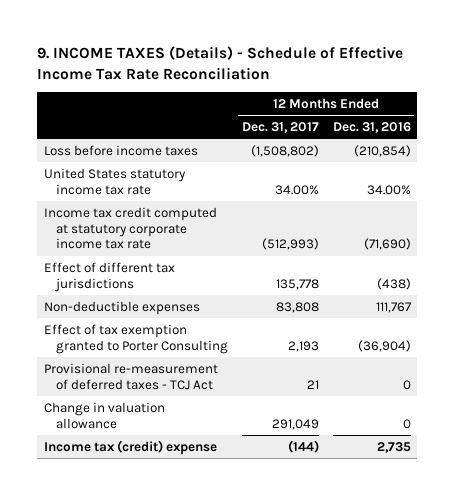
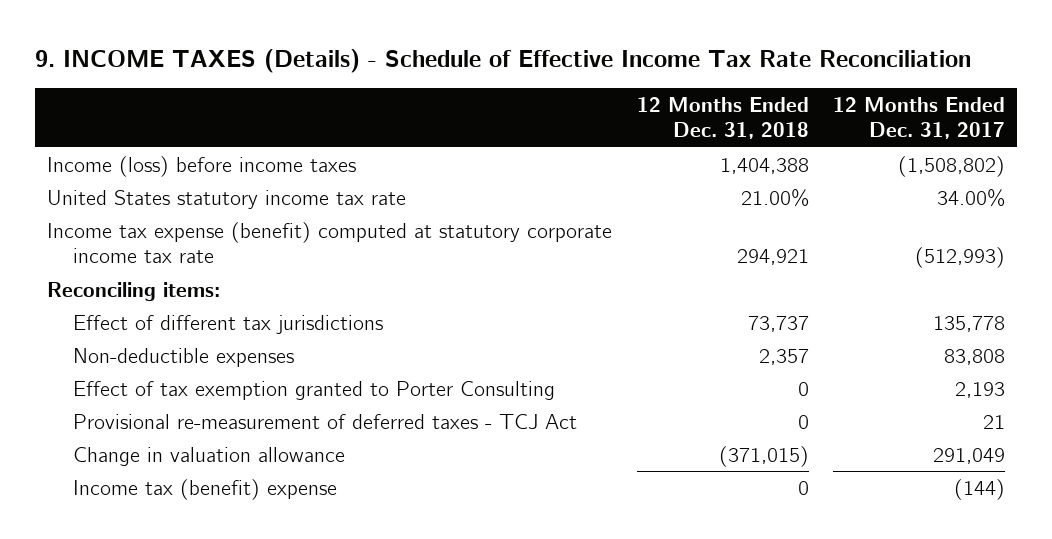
- | 12 Months Ended Dec. 31, 2017 | 12 Months Ended Dec. 31, 2016
+ | 12 Months Ended Dec. 31, 2018 | 12 Months Ended Dec. 31, 2017
- Loss before income taxes | (1,508,802) | (210,854)
+ Income (loss) before income taxes | 1,404,388 | (1,508,802)
- Income tax credit computed at statutory corporate income tax rate | (512,993) | (71,690)
+ Income tax expense (benefit) computed at statutory corporate income tax rate | 294,921 | (512,993)
+ Reconciling items:
- Income tax (credit) expense | (144) | 2,735
+ Income tax (benefit) expense | 0 | (144)

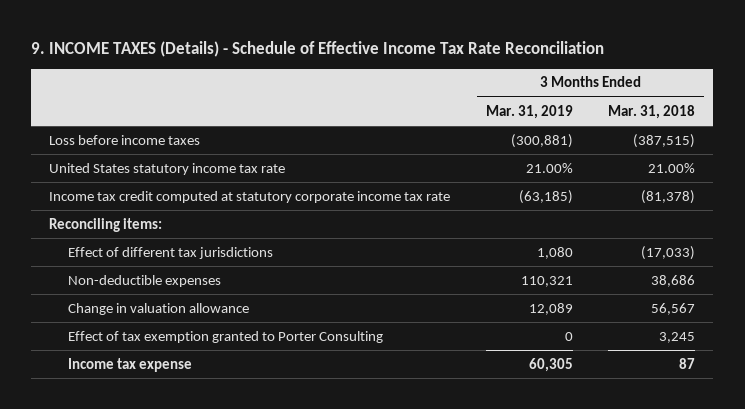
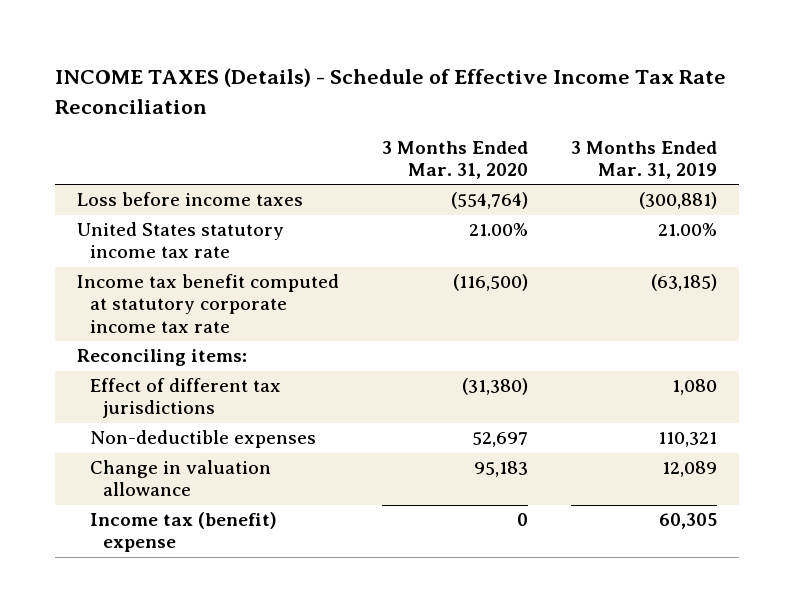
- 9. INCOME TAXES (Details) - Schedule of Effective Income Tax Rate Reconciliation
+ INCOME TAXES (Details) - Schedule of Effective Income Tax Rate Reconciliation
- | 3 Months Ended Mar. 31, 2019 | 3 Months Ended Mar. 31, 2018
+ | 3 Months Ended Mar. 31, 2020 | 3 Months Ended Mar. 31, 2019
- Income tax credit computed at statutory corporate income tax rate | (63,185) | (81,378)
+ Income tax benefit computed at statutory corporate income tax rate | (116,500) | (63,185)
- Effect of tax exemption granted to Porter Consulting | 0 | 3,245
- Income tax expense | 60,305 | 87
+ Income tax (benefit) expense | 0 | 60,305

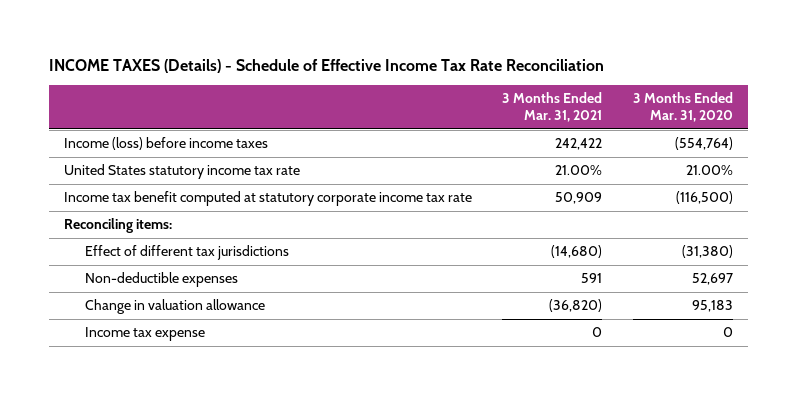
- | 3 Months Ended Mar. 31, 2020 | 3 Months Ended Mar. 31, 2019
+ | 3 Months Ended Mar. 31, 2021 | 3 Months Ended Mar. 31, 2020
- Loss before income taxes | (554,764) | (300,881)
+ Income (loss) before income taxes | 242,422 | (554,764)
- Income tax (benefit) expense | 0 | 60,305
+ Income tax expense | 0 | 0

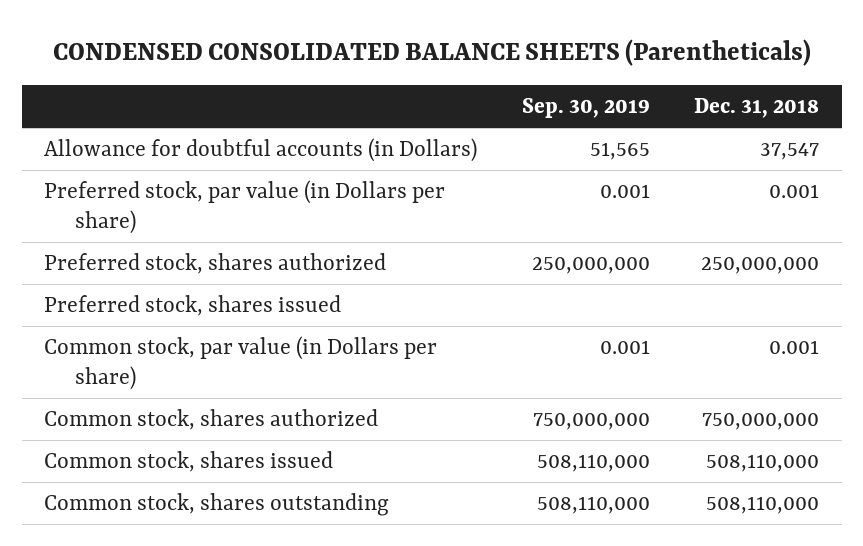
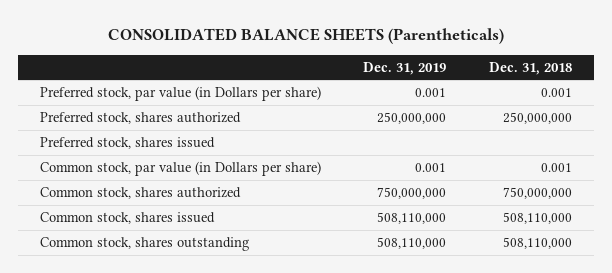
- CONDENSED CONSOLIDATED BALANCE SHEETS (Parentheticals)
+ CONSOLIDATED BALANCE SHEETS (Parentheticals)
- | Sep. 30, 2019 | Dec. 31, 2018
+ | Dec. 31, 2019 | Dec. 31, 2018
- Allowance for doubtful accounts (in Dollars) | 51,565 | 37,547

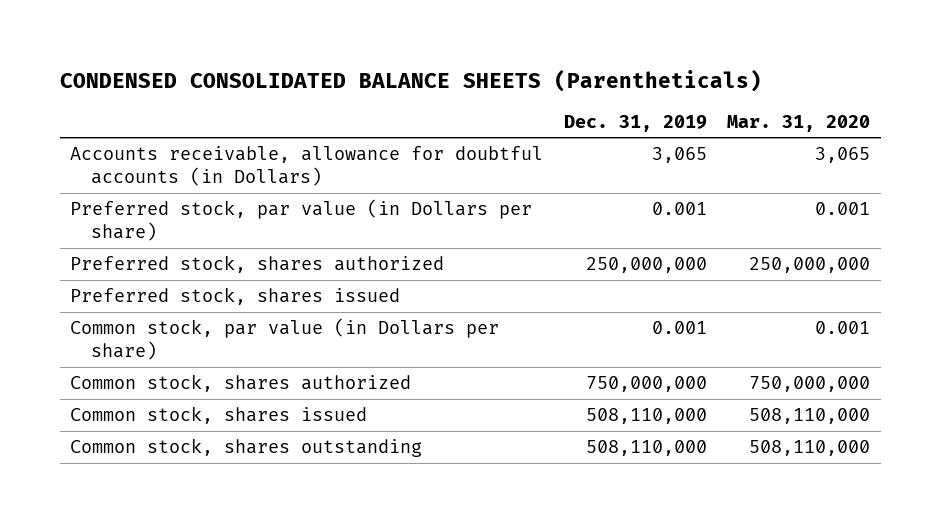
- CONSOLIDATED BALANCE SHEETS (Parentheticals)
+ CONDENSED CONSOLIDATED BALANCE SHEETS (Parentheticals)
- | Dec. 31, 2019 | Dec. 31, 2018
+ | Dec. 31, 2019 | Mar. 31, 2020
+ Accounts receivable, allowance for doubtful accounts (in Dollars) | 3,065 | 3,065

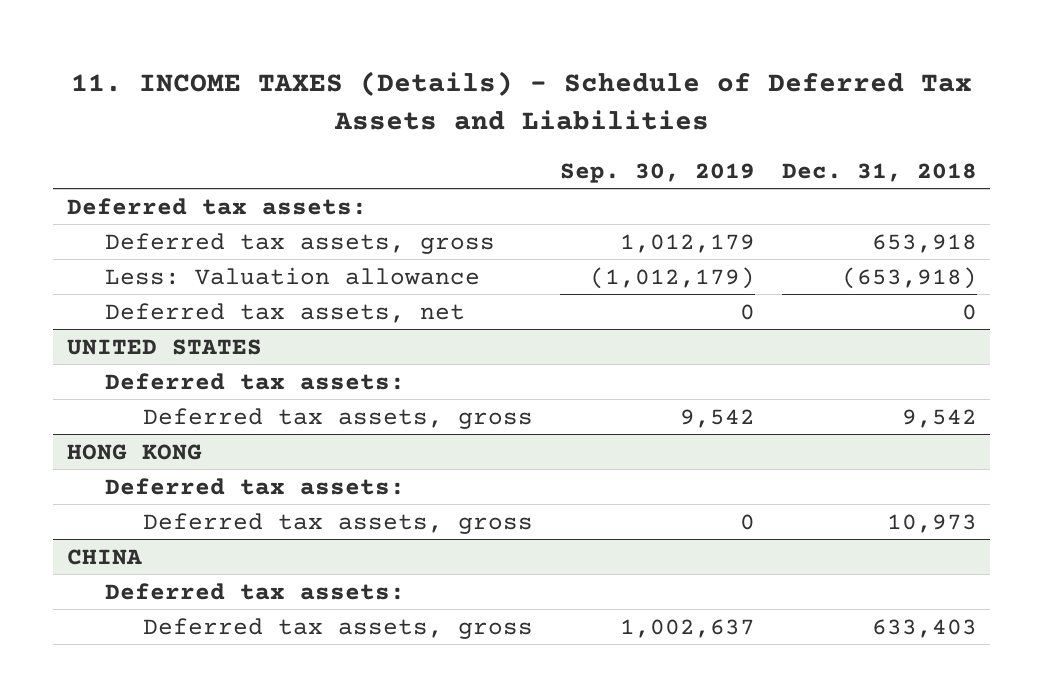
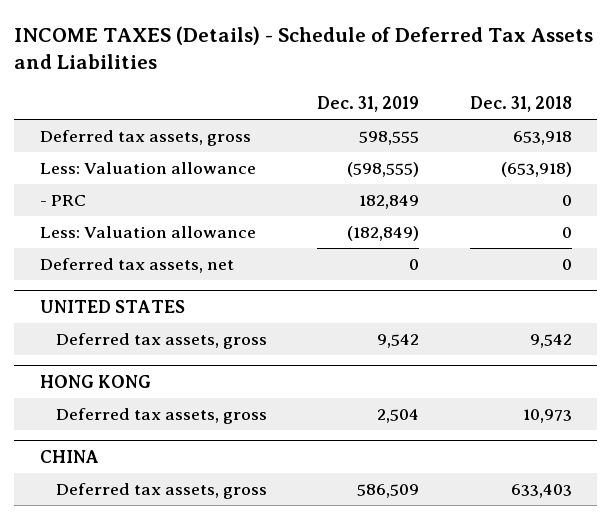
- 11. INCOME TAXES (Details) - Schedule of Deferred Tax Assets and Liabilities
+ INCOME TAXES (Details) - Schedule of Deferred Tax Assets and Liabilities
- | Sep. 30, 2019 | Dec. 31, 2018
+ | Dec. 31, 2019 | Dec. 31, 2018
- Deferred tax assets:
+ - PRC | 182,849 | 0
+ Less: Valuation allowance | (182,849) | 0
@ UNITED STATES
- Deferred tax assets:
@ HONG KONG
- Deferred tax assets:
@ CHINA
- Deferred tax assets:

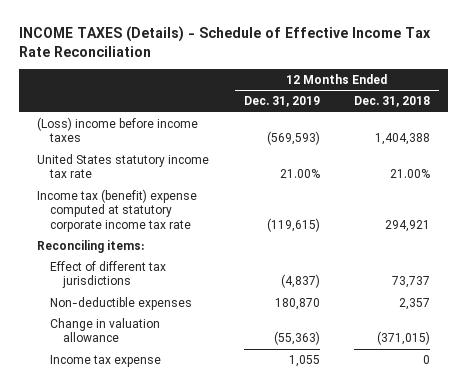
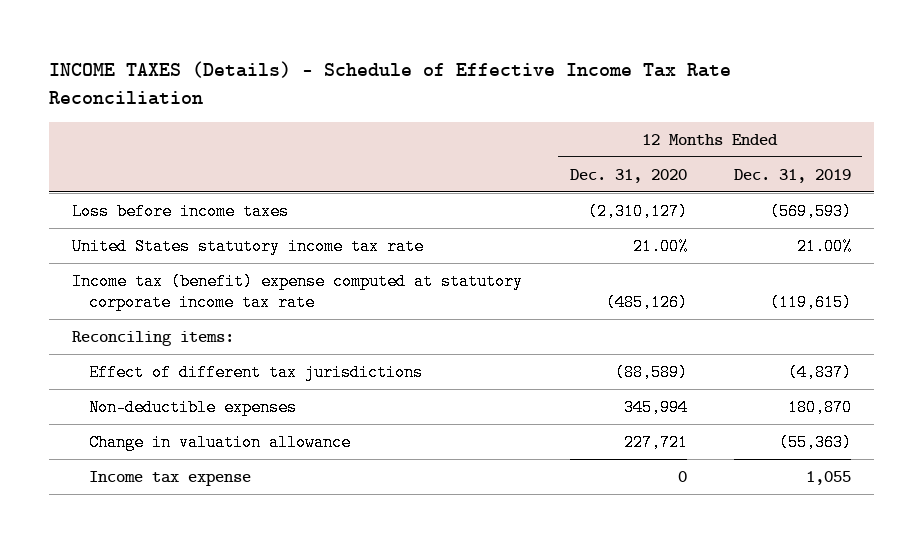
- | 12 Months Ended Dec. 31, 2019 | 12 Months Ended Dec. 31, 2018
+ | 12 Months Ended Dec. 31, 2020 | 12 Months Ended Dec. 31, 2019
- (Loss) income before income taxes | (569,593) | 1,404,388
+ Loss before income taxes | (2,310,127) | (569,593)

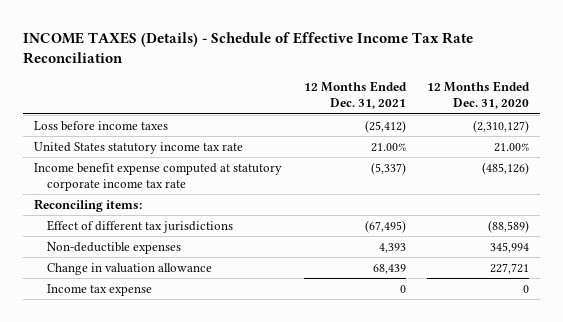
- | 12 Months Ended Dec. 31, 2020 | 12 Months Ended Dec. 31, 2019
+ | 12 Months Ended Dec. 31, 2021 | 12 Months Ended Dec. 31, 2020
- Income tax (benefit) expense computed at statutory corporate income tax rate | (485,126) | (119,615)
+ Income benefit expense computed at statutory corporate income tax rate | (5,337) | (485,126)

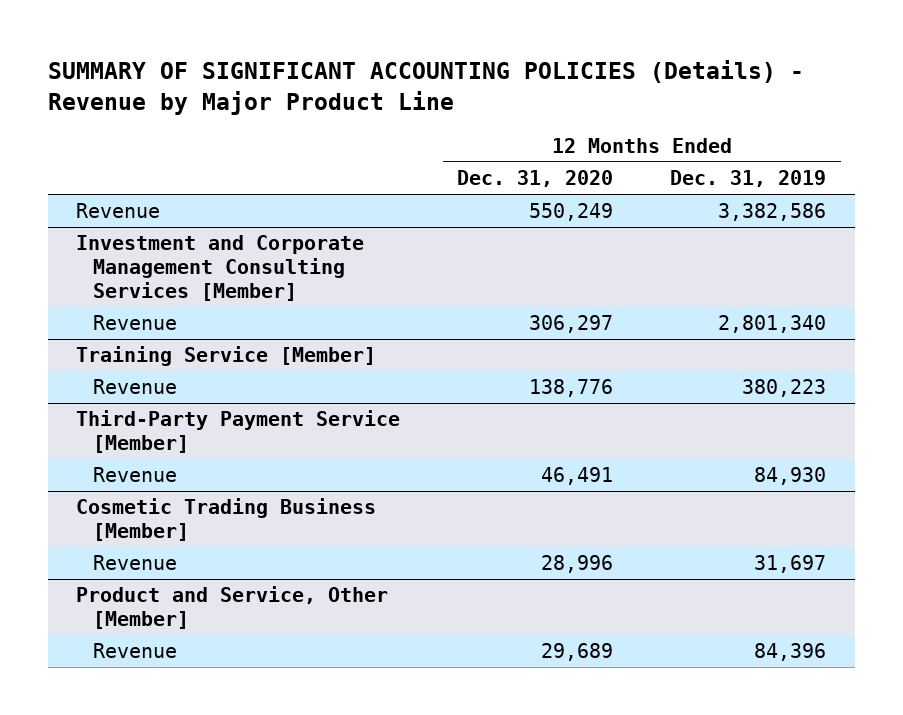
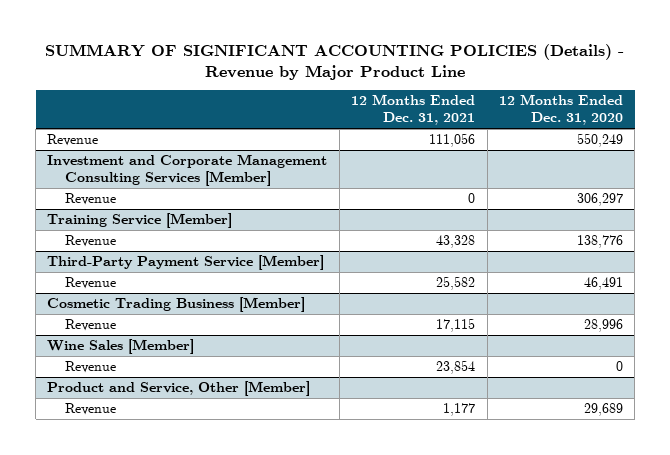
- | 12 Months Ended Dec. 31, 2020 | 12 Months Ended Dec. 31, 2019
+ | 12 Months Ended Dec. 31, 2021 | 12 Months Ended Dec. 31, 2020
+ Wine Sales [Member]
+ Revenue | 23,854 | 0

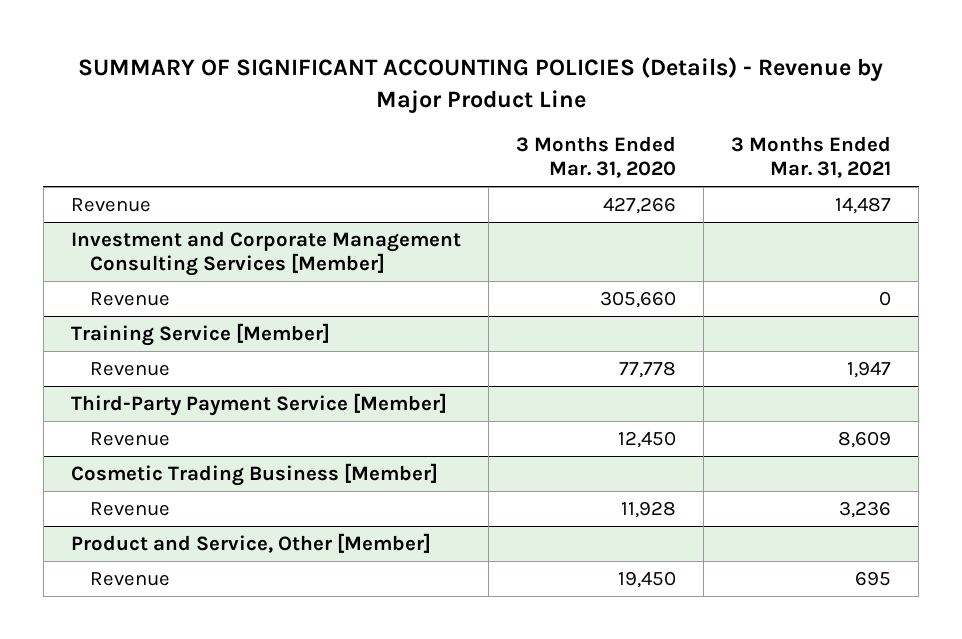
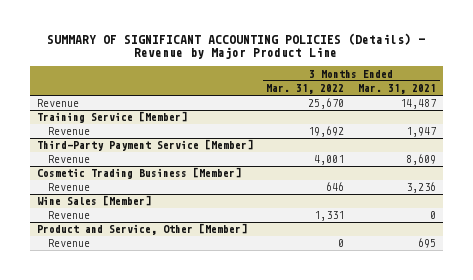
- | 3 Months Ended Mar. 31, 2020 | 3 Months Ended Mar. 31, 2021
+ | 3 Months Ended Mar. 31, 2022 | 3 Months Ended Mar. 31, 2021
- Investment and Corporate Management Consulting Services [Member]
- Revenue | 305,660 | 0
+ Wine Sales [Member]
+ Revenue | 1,331 | 0

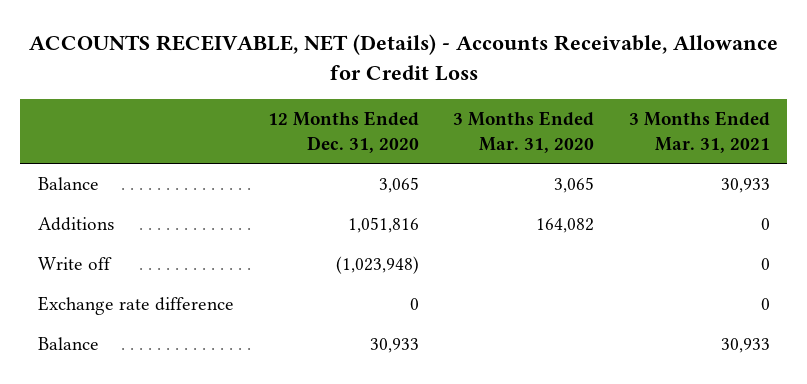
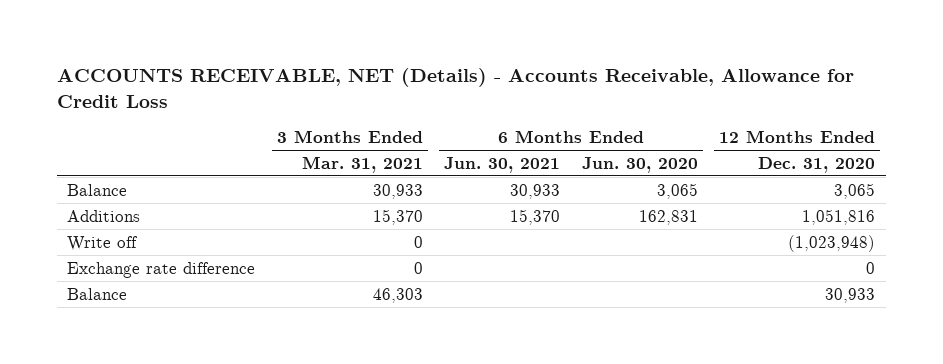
- | 12 Months Ended Dec. 31, 2020 | 3 Months Ended Mar. 31, 2020 | 3 Months Ended Mar. 31, 2021
+ | 3 Months Ended Mar. 31, 2021 | 6 Months Ended Jun. 30, 2021 | 6 Months Ended Jun. 30, 2020 | 12 Months Ended Dec. 31, 2020
- Additions | 1,051,816 | 164,082 | 0
+ Additions | 15,370 | 15,370 | 162,831 | 1,051,816
- Balance | 30,933 | | 30,933
+ Balance | 46,303 | | | 30,933

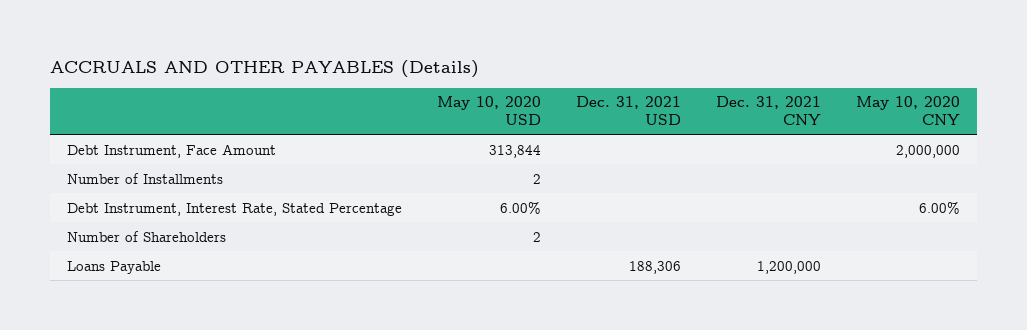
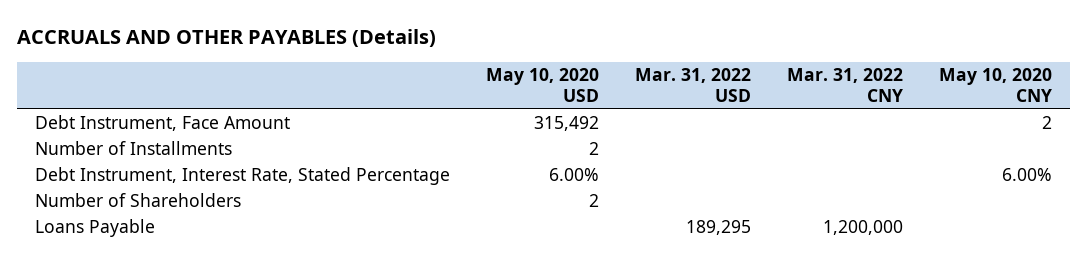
- | May 10, 2020 USD | Dec. 31, 2021 USD | Dec. 31, 2021 CNY | May 10, 2020 CNY
+ | May 10, 2020 USD | Mar. 31, 2022 USD | Mar. 31, 2022 CNY | May 10, 2020 CNY
- Debt Instrument, Face Amount | 313,844 | | | 2,000,000
+ Debt Instrument, Face Amount | 315,492 | | | 2

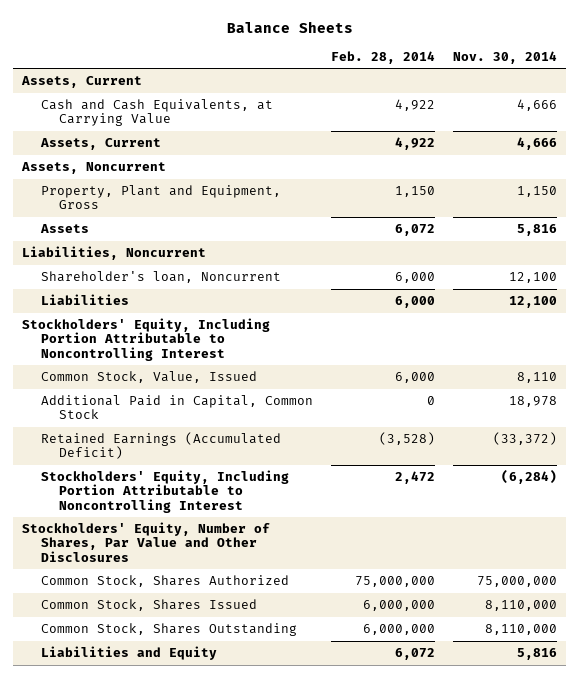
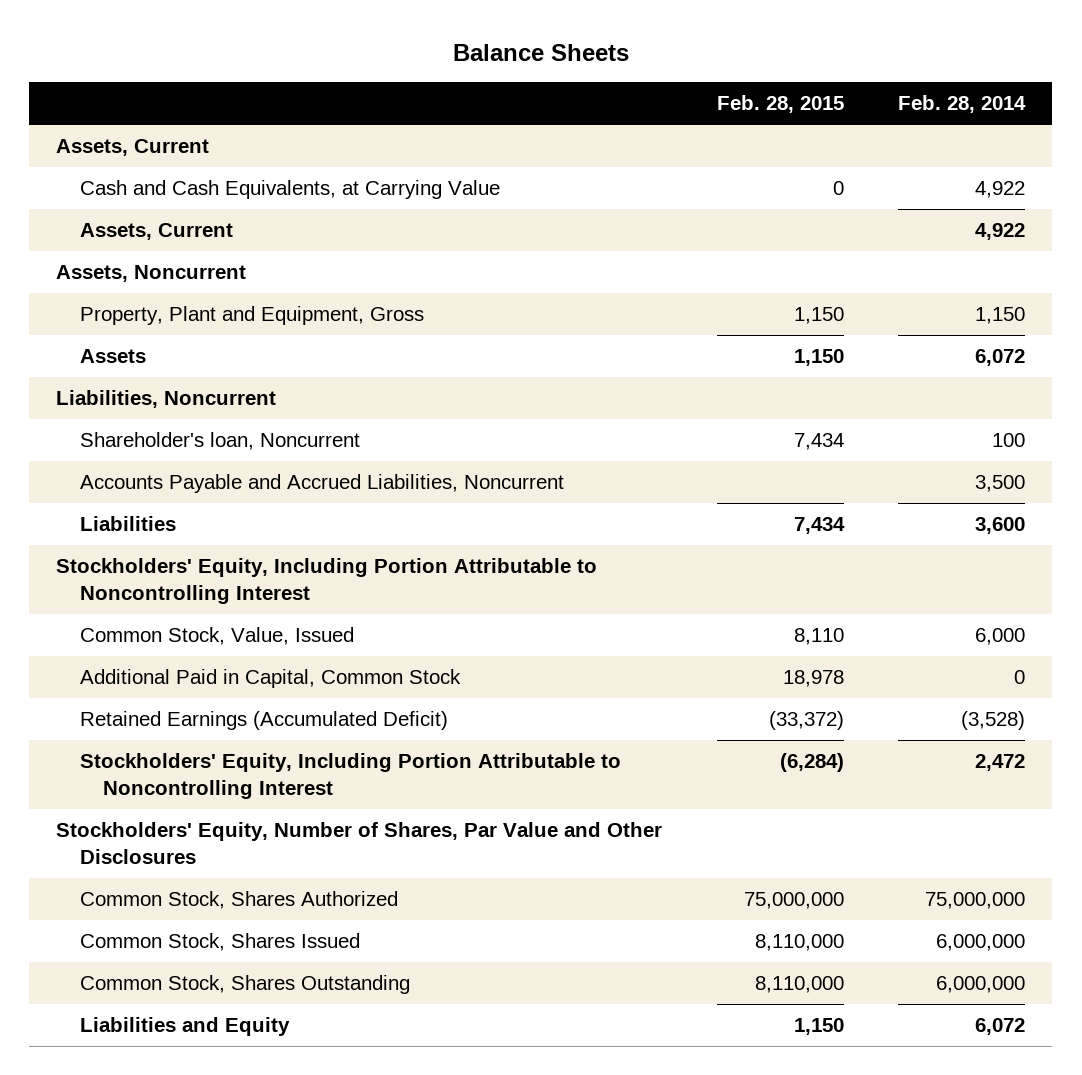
- | Feb. 28, 2014 | Nov. 30, 2014
+ | Feb. 28, 2015 | Feb. 28, 2014
- Shareholder's loan, Noncurrent | 6,000 | 12,100
- Liabilities | 6,000 | 12,100
+ Shareholder's loan, Noncurrent | 7,434 | 100
+ Accounts Payable and Accrued Liabilities, Noncurrent | | 3,500
+ Liabilities | 7,434 | 3,600

